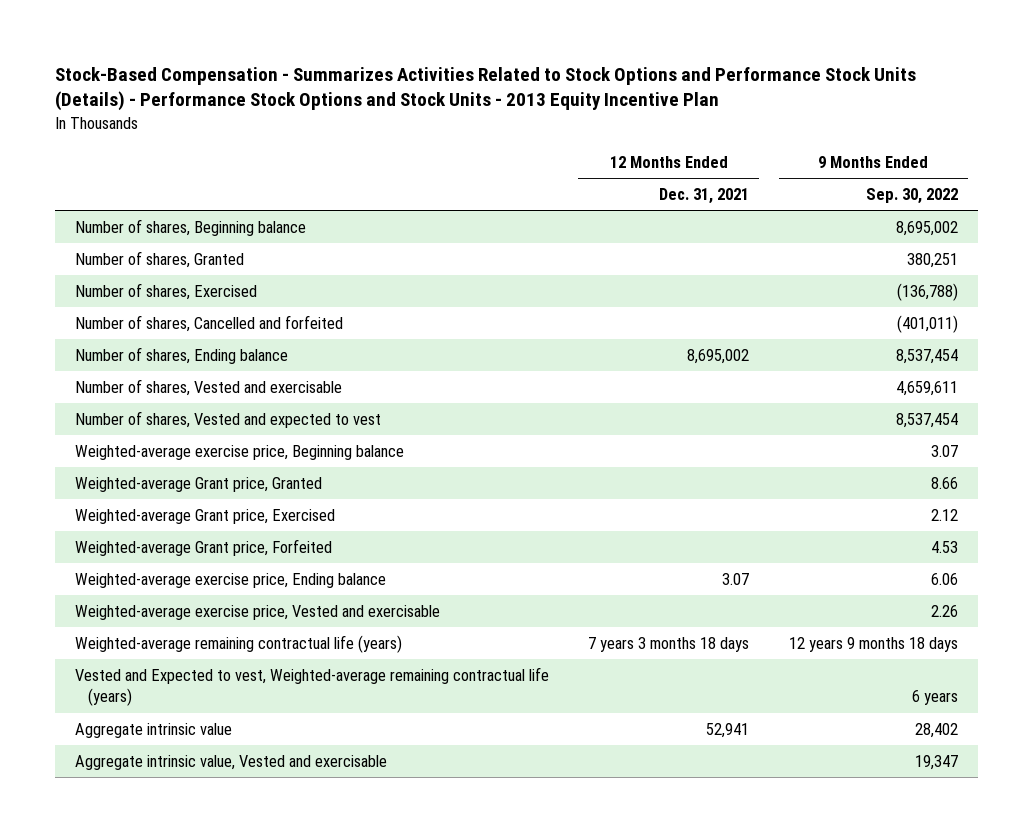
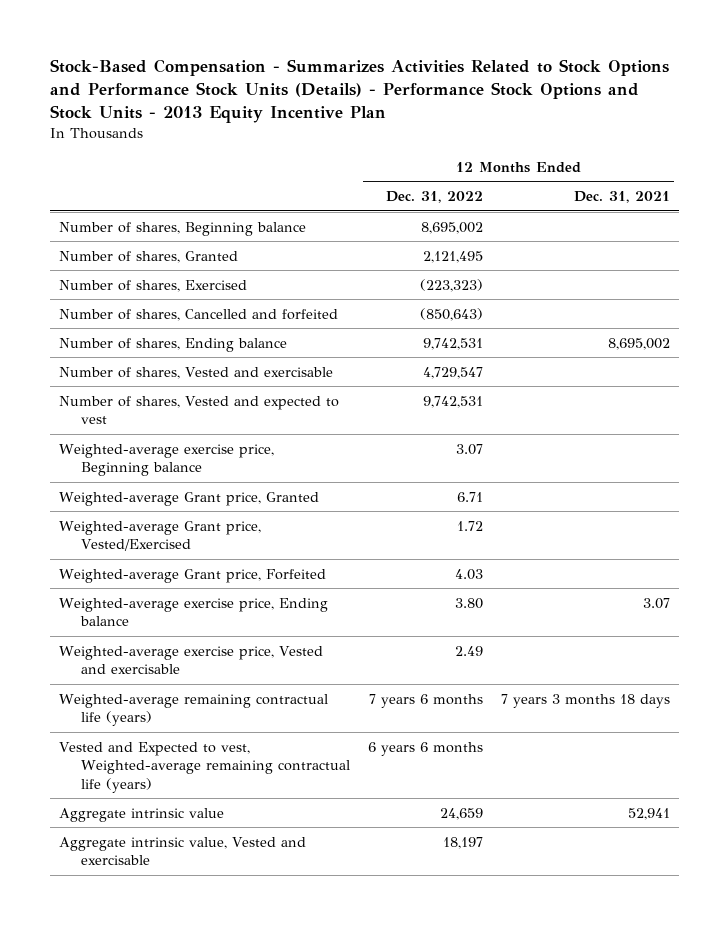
- | 12 Months Ended Dec. 31, 2021 | 9 Months Ended Sep. 30, 2022
+ | 12 Months Ended Dec. 31, 2022 | 12 Months Ended Dec. 31, 2021
- Weighted-average Grant price, Exercised | | 2.12
+ Weighted-average Grant price, Vested/Exercised | 1.72 |

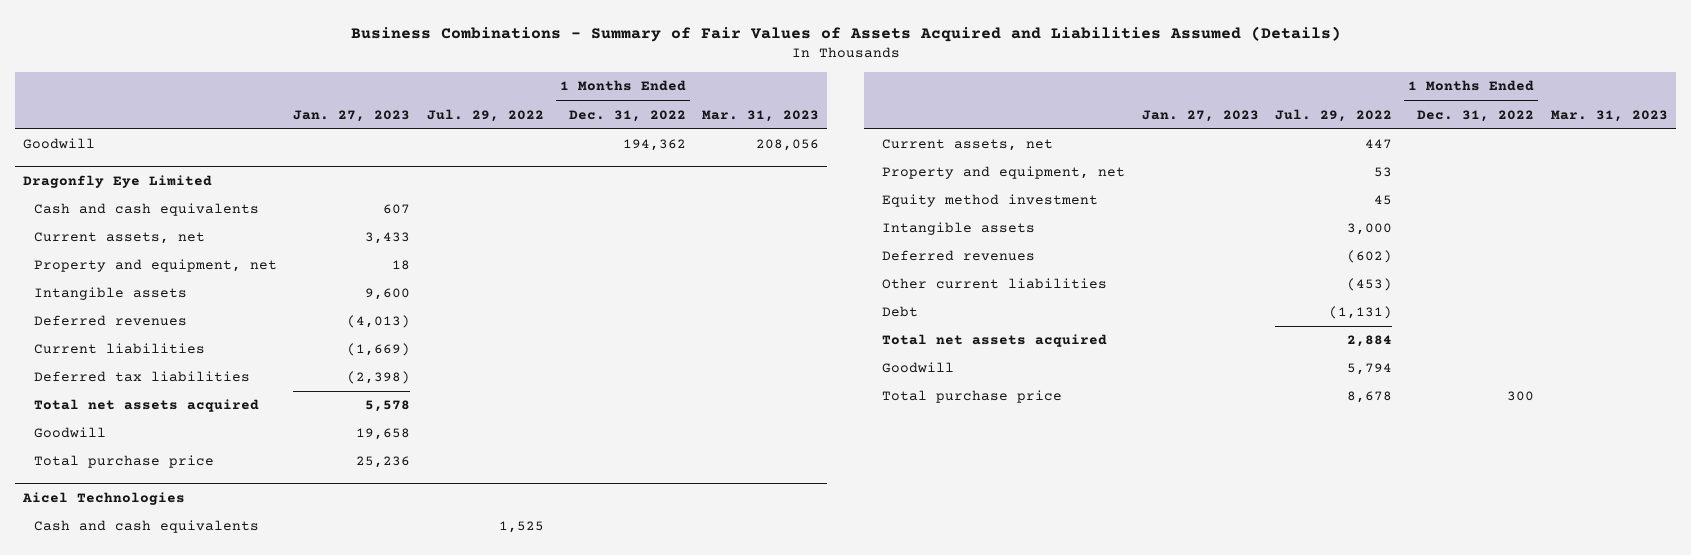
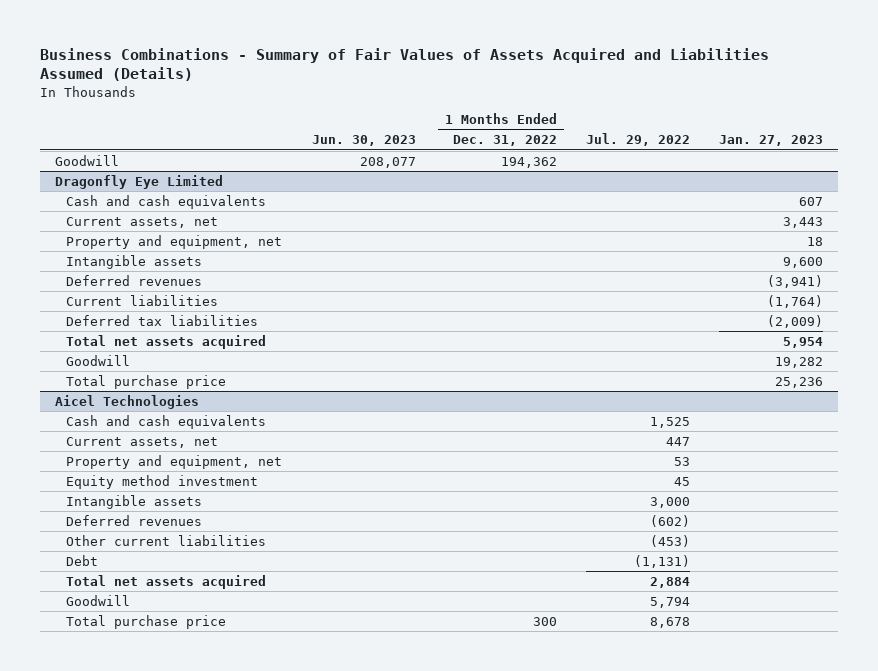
- | Jan. 27, 2023 | Jul. 29, 2022 | 1 Months Ended Dec. 31, 2022 | Mar. 31, 2023
+ | Jun. 30, 2023 | 1 Months Ended Dec. 31, 2022 | Jul. 29, 2022 | Jan. 27, 2023
@ Dragonfly Eye Limited
- Current assets, net | 3,433 | | |
+ Current assets, net | | | | 3,443
- Deferred revenues | (4,013) | | |
- Current liabilities | (1,669) | | |
- Deferred tax liabilities | (2,398) | | |
- Total net assets acquired | 5,578 | | |
- Goodwill | 19,658 | | |
+ Deferred revenues | | | | (3,941)
+ Current liabilities | | | | (1,764)
+ Deferred tax liabilities | | | | (2,009)
+ Total net assets acquired | | | | 5,954
+ Goodwill | | | | 19,282

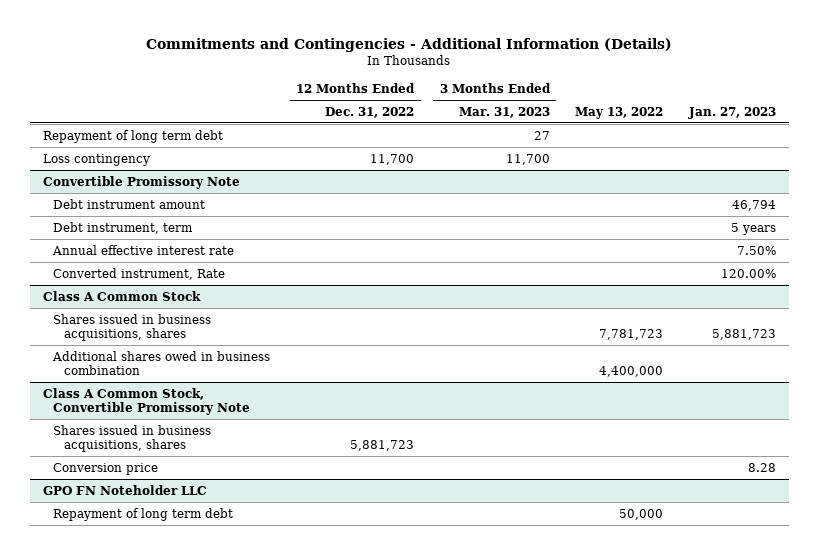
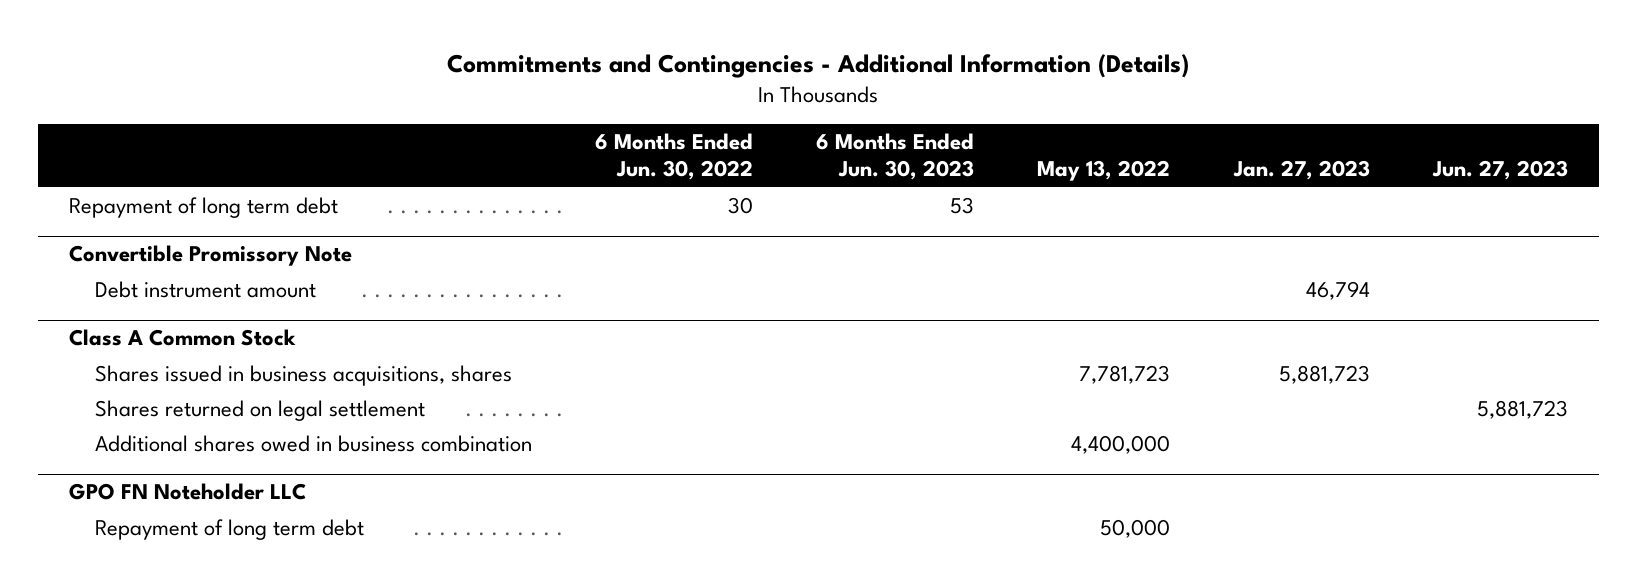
- | 12 Months Ended Dec. 31, 2022 | 3 Months Ended Mar. 31, 2023 | May 13, 2022 | Jan. 27, 2023
+ | 6 Months Ended Jun. 30, 2022 | 6 Months Ended Jun. 30, 2023 | May 13, 2022 | Jan. 27, 2023 | Jun. 27, 2023
- Loss contingency | 11,700 | 11,700 | |
@ Convertible Promissory Note
- Debt instrument, term | | | | 5 years
- Annual effective interest rate | | | | 7.50%
- Converted instrument, Rate | | | | 120.00%
@ Class A Common Stock
+ Shares returned on legal settlement | | | | | 5,881,723
- Class A Common Stock, Convertible Promissory Note
- Shares issued in business acquisitions, shares | 5,881,723 | | |
- Conversion price | | | | 8.28

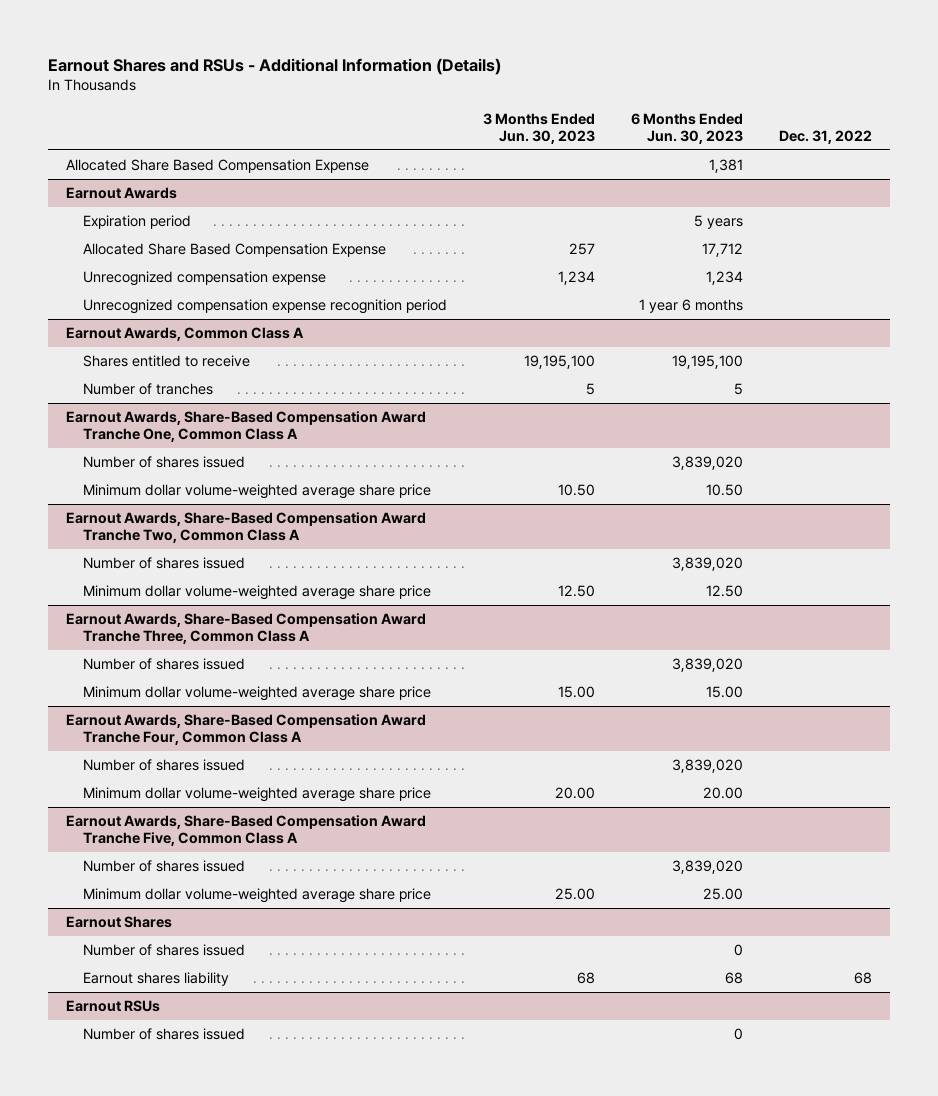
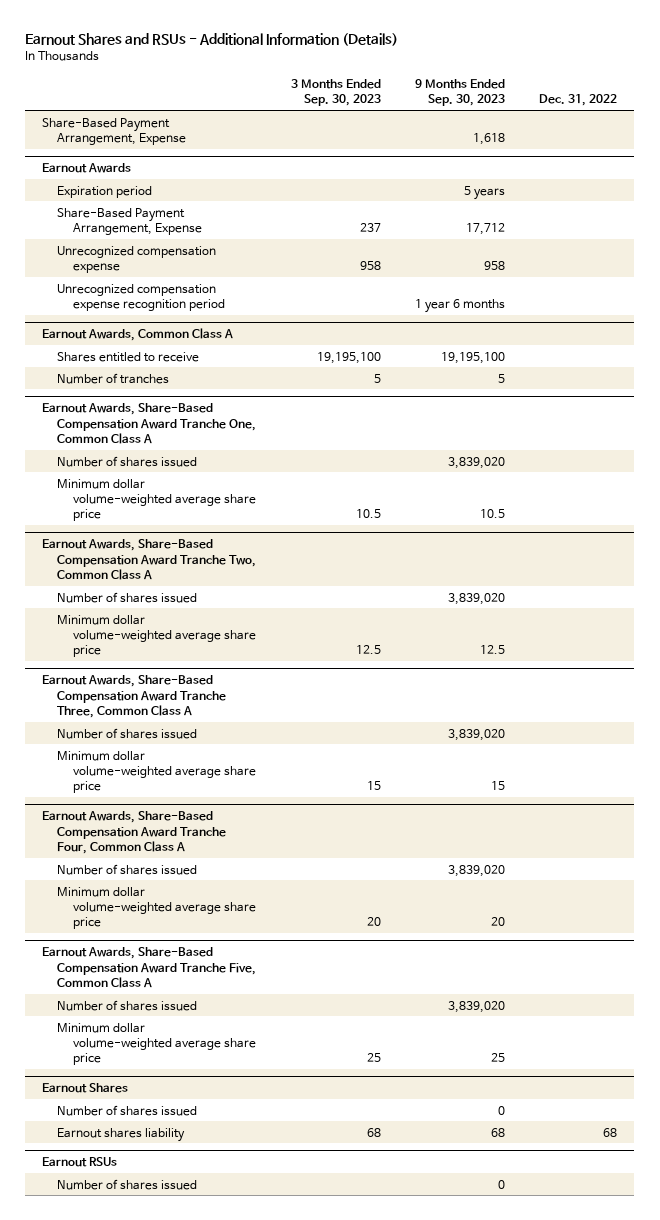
- | 3 Months Ended Jun. 30, 2023 | 6 Months Ended Jun. 30, 2023 | Dec. 31, 2022
+ | 3 Months Ended Sep. 30, 2023 | 9 Months Ended Sep. 30, 2023 | Dec. 31, 2022
- Allocated Share Based Compensation Expense | | 1,381 |
+ Share-Based Payment Arrangement, Expense | | 1,618 |
@ Earnout Awards
- Allocated Share Based Compensation Expense | 257 | 17,712 |
+ Share-Based Payment Arrangement, Expense | 237 | 17,712 |

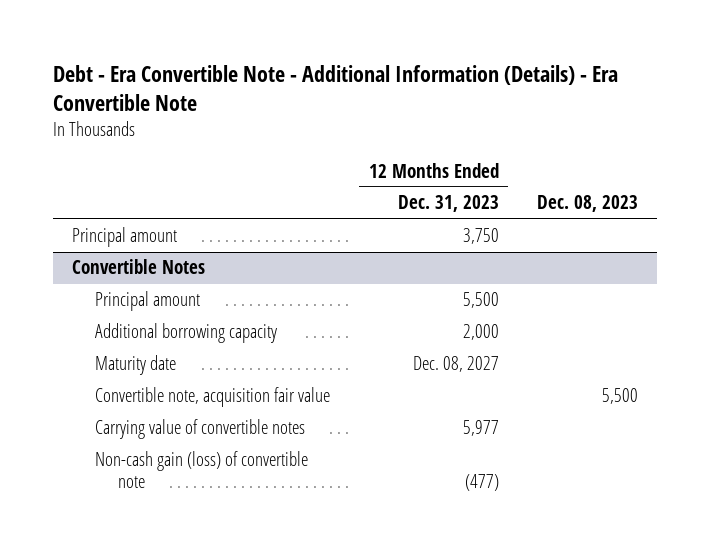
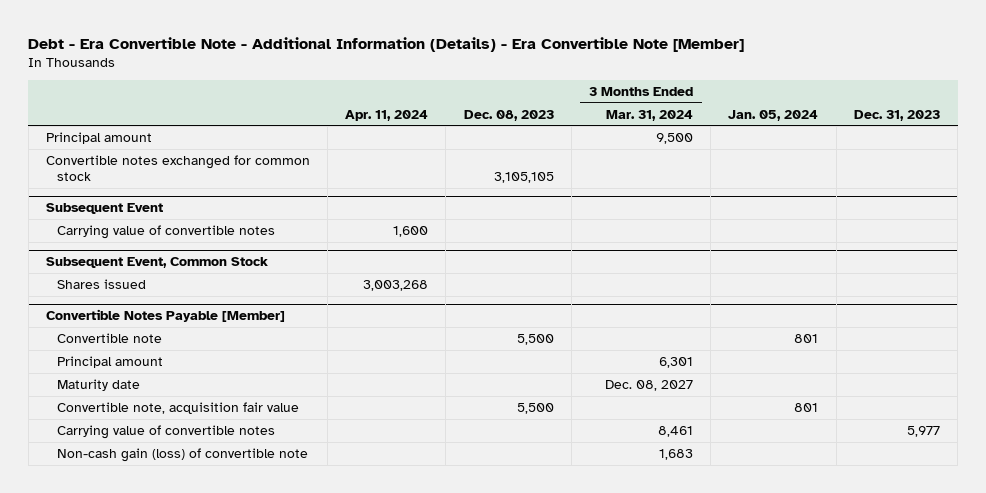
- Debt - Era Convertible Note - Additional Information (Details) - Era Convertible Note
+ Debt - Era Convertible Note - Additional Information (Details) - Era Convertible Note [Member]
- | 12 Months Ended Dec. 31, 2023 | Dec. 08, 2023
+ | Apr. 11, 2024 | Dec. 08, 2023 | 3 Months Ended Mar. 31, 2024 | Jan. 05, 2024 | Dec. 31, 2023
- Convertible Notes
+ Convertible notes exchanged for common stock | | 3,105,105 | | |
+ Subsequent Event
+ Carrying value of convertible notes | 1,600 | | | |
+ Subsequent Event, Common Stock
+ Shares issued | 3,003,268 | | | |
+ Convertible Notes Payable [Member]
+ Convertible note | | 5,500 | | 801 |
- Additional borrowing capacity | 2,000 |

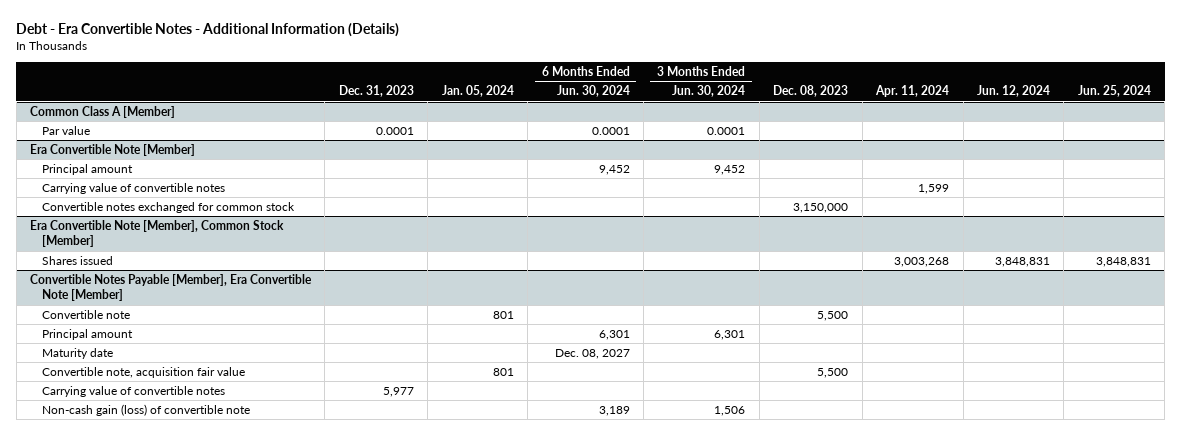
- Debt - Era Convertible Note - Additional Information (Details) - Era Convertible Note [Member]
+ Debt - Era Convertible Notes - Additional Information (Details)
- | Apr. 11, 2024 | Dec. 08, 2023 | 3 Months Ended Mar. 31, 2024 | Jan. 05, 2024 | Dec. 31, 2023
+ | Dec. 31, 2023 | Jan. 05, 2024 | 6 Months Ended Jun. 30, 2024 | 3 Months Ended Jun. 30, 2024 | Dec. 08, 2023 | Apr. 11, 2024 | Jun. 12, 2024 | Jun. 25, 2024
- Principal amount | | | 9,500 | |
- Convertible notes exchanged for common stock | | 3,105,105 | | |
- Subsequent Event
- Carrying value of convertible notes | 1,600 | | | |
- Subsequent Event, Common Stock
+ Common Class A [Member]
+ Par value | 0.0001 | | 0.0001 | 0.0001 | | | |
+ Era Convertible Note [Member]
+ Principal amount | | | 9,452 | 9,452 | | | |
+ Carrying value of convertible notes | | | | | | 1,599 | |
+ Convertible notes exchanged for common stock | | | | | 3,150,000 | | |
+ Era Convertible Note [Member], Common Stock [Member]
- Convertible Notes Payable [Member]
+ Convertible Notes Payable [Member], Era Convertible Note [Member]

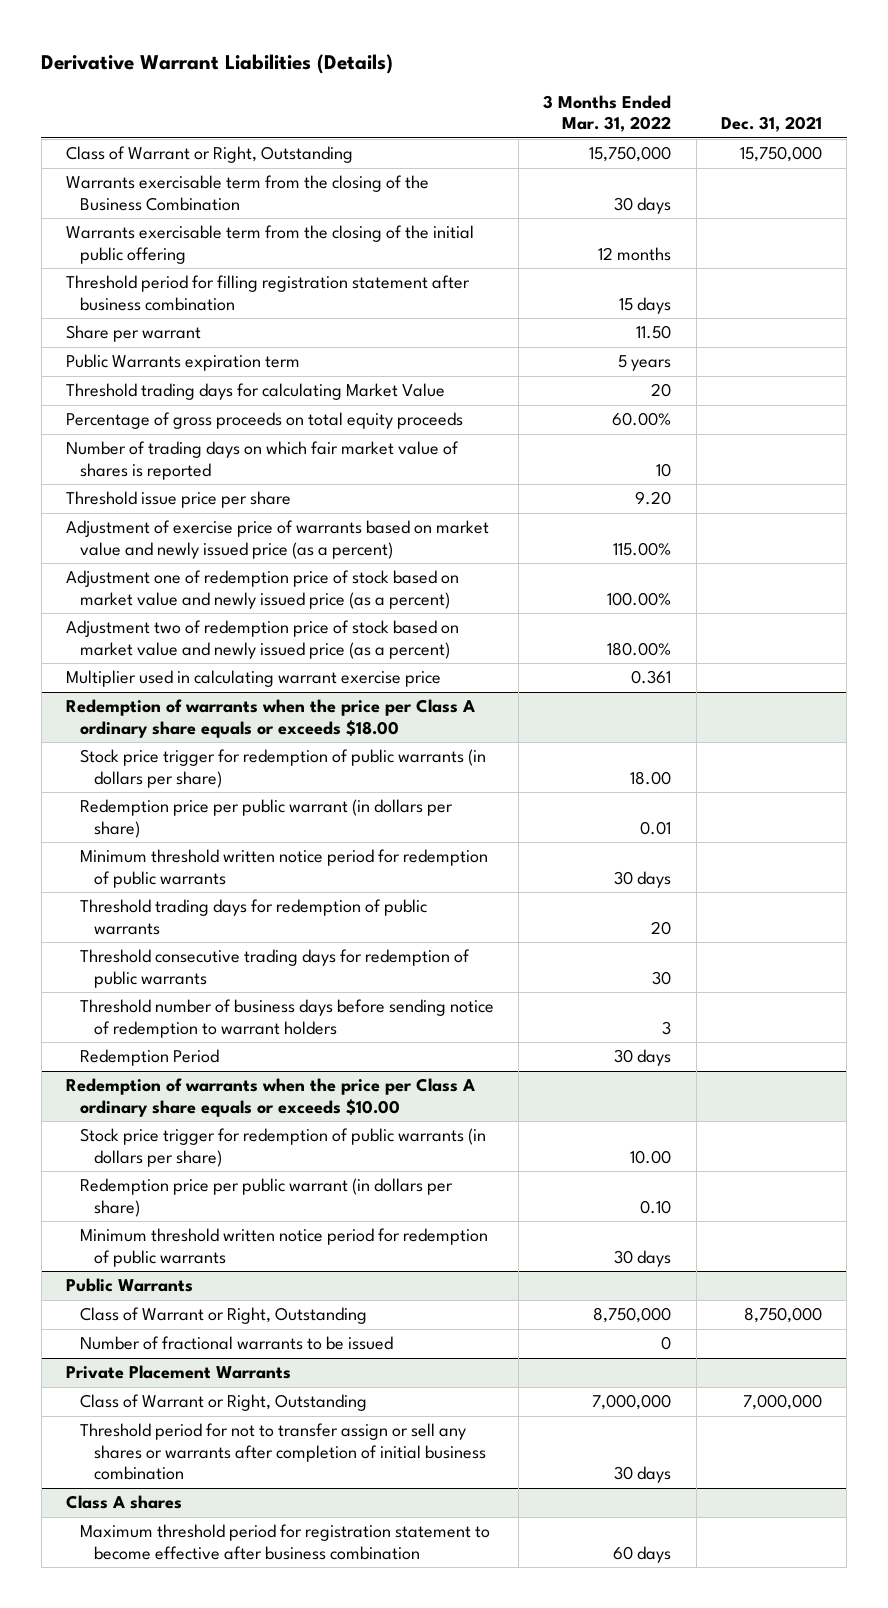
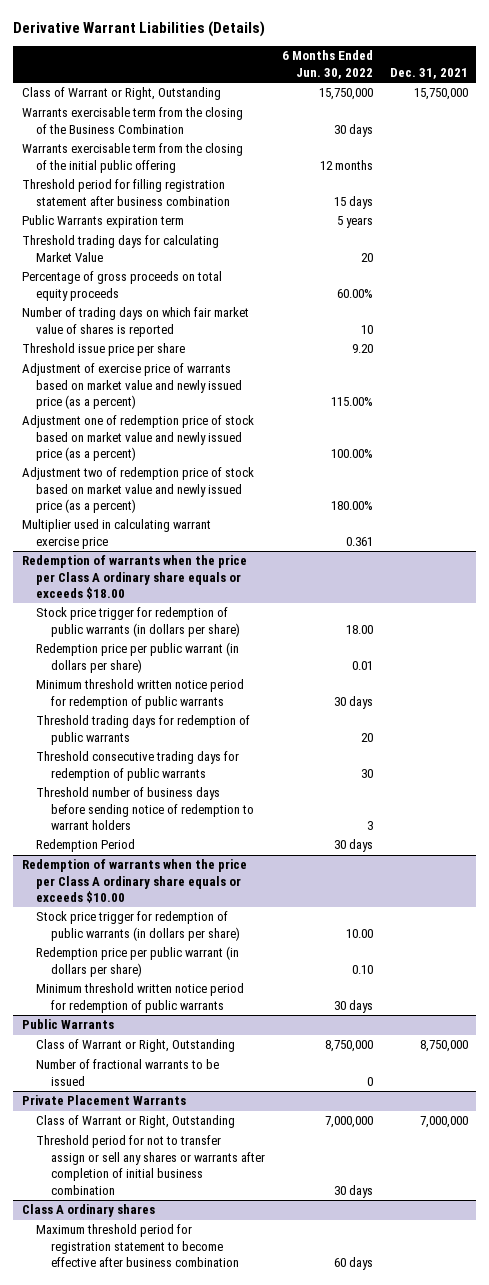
- | 3 Months Ended Mar. 31, 2022 | Dec. 31, 2021
+ | 6 Months Ended Jun. 30, 2022 | Dec. 31, 2021
- Share per warrant | 11.50 |
- Class A shares
+ Class A ordinary shares

